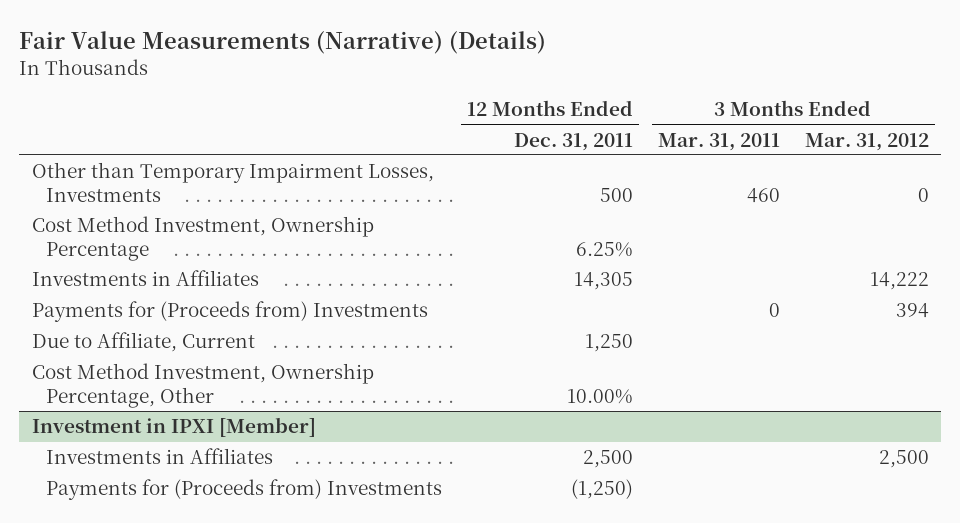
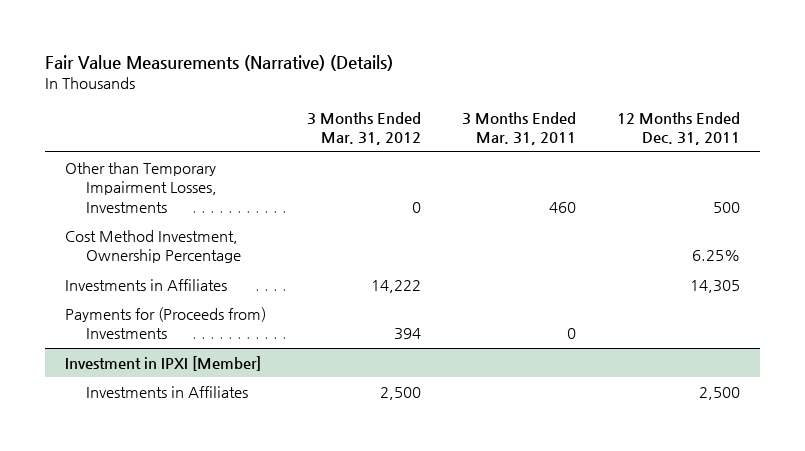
- | 12 Months Ended Dec. 31, 2011 | 3 Months Ended Mar. 31, 2011 | 3 Months Ended Mar. 31, 2012
+ | 3 Months Ended Mar. 31, 2012 | 3 Months Ended Mar. 31, 2011 | 12 Months Ended Dec. 31, 2011
- Due to Affiliate, Current | 1,250 | |
- Cost Method Investment, Ownership Percentage, Other | 10.00% | |
@ Investment in IPXI [Member]
- Payments for (Proceeds from) Investments | (1,250) | |

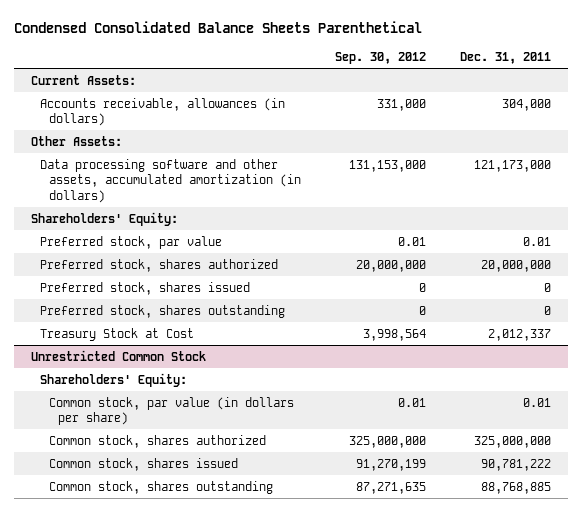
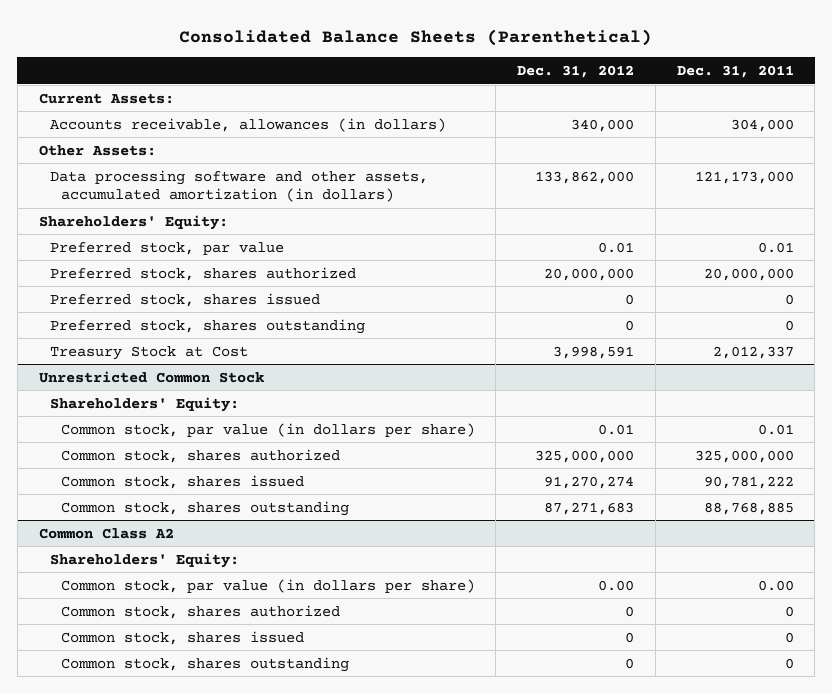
- Condensed Consolidated Balance Sheets Parenthetical
+ Consolidated Balance Sheets (Parenthetical)
- | Sep. 30, 2012 | Dec. 31, 2011
+ | Dec. 31, 2012 | Dec. 31, 2011
+ Common Class A2
+ Shareholders' Equity:
+ Common stock, par value (in dollars per share) | 0.00 | 0.00
+ Common stock, shares authorized | 0 | 0
+ Common stock, shares issued | 0 | 0
+ Common stock, shares outstanding | 0 | 0

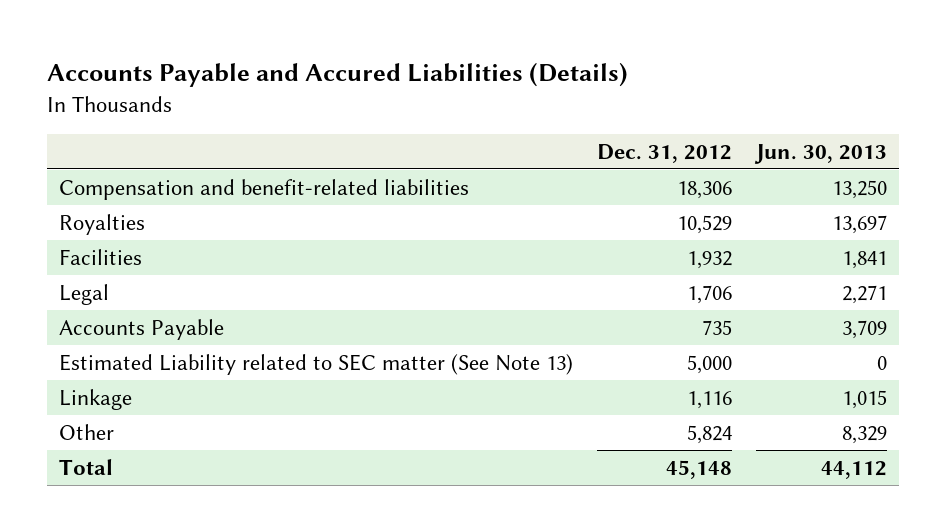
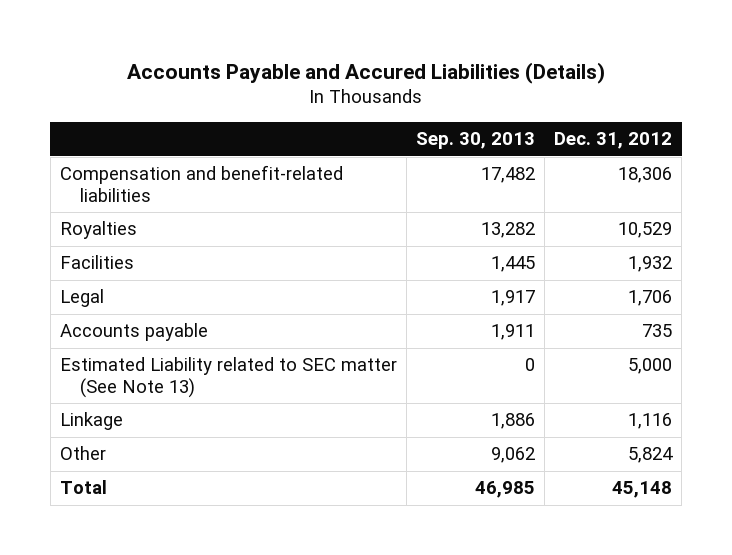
- | Dec. 31, 2012 | Jun. 30, 2013
+ | Sep. 30, 2013 | Dec. 31, 2012
- Accounts Payable | 735 | 3,709
+ Accounts payable | 1,911 | 735

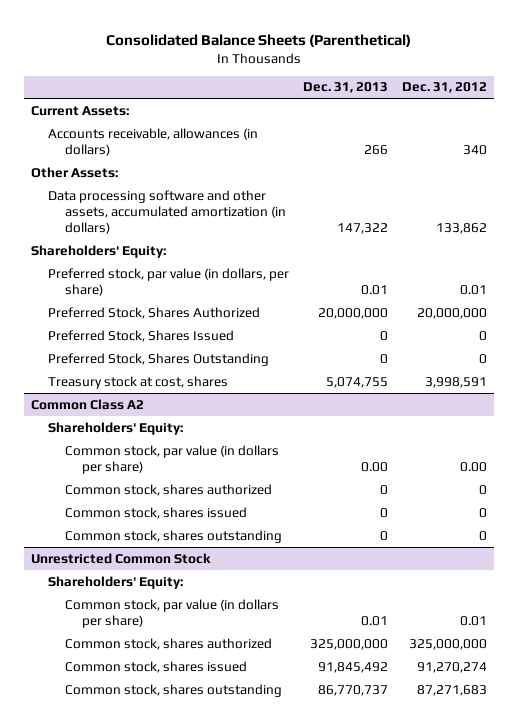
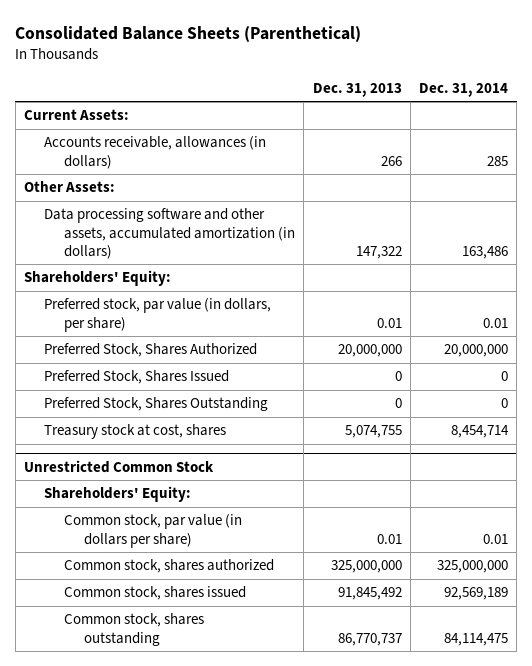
- | Dec. 31, 2013 | Dec. 31, 2012
+ | Dec. 31, 2013 | Dec. 31, 2014
- Common Class A2
- Shareholders' Equity:
- Common stock, par value (in dollars per share) | 0.00 | 0.00
- Common stock, shares authorized | 0 | 0
- Common stock, shares issued | 0 | 0
- Common stock, shares outstanding | 0 | 0

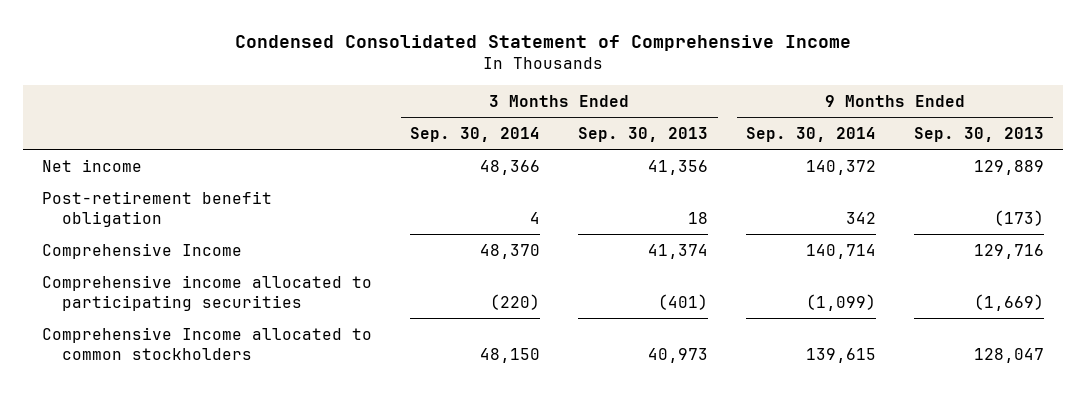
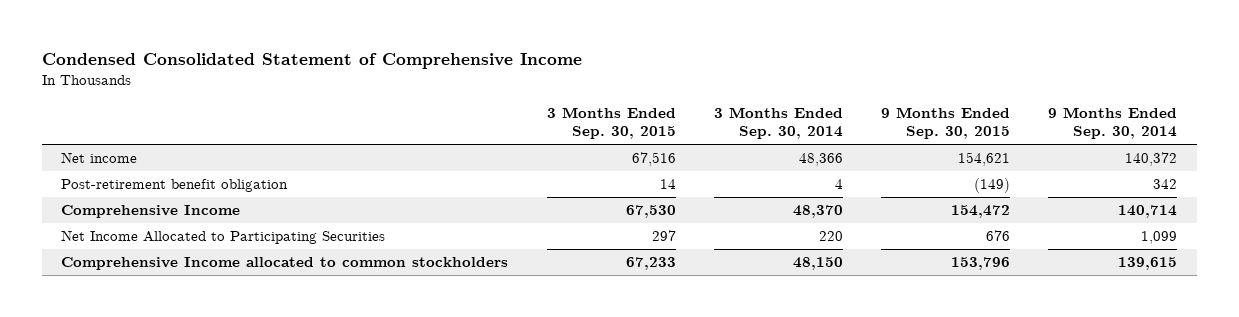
- | 3 Months Ended Sep. 30, 2014 | 3 Months Ended Sep. 30, 2013 | 9 Months Ended Sep. 30, 2014 | 9 Months Ended Sep. 30, 2013
+ | 3 Months Ended Sep. 30, 2015 | 3 Months Ended Sep. 30, 2014 | 9 Months Ended Sep. 30, 2015 | 9 Months Ended Sep. 30, 2014
- Comprehensive income allocated to participating securities | (220) | (401) | (1,099) | (1,669)
+ Net Income Allocated to Participating Securities | 297 | 220 | 676 | 1,099

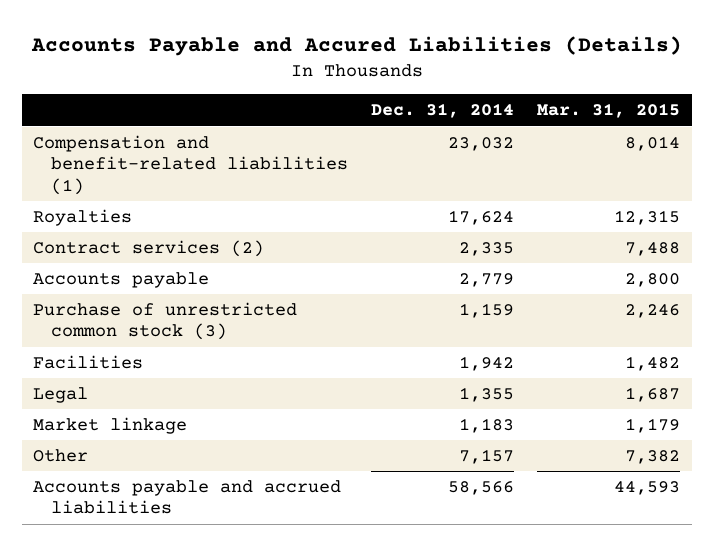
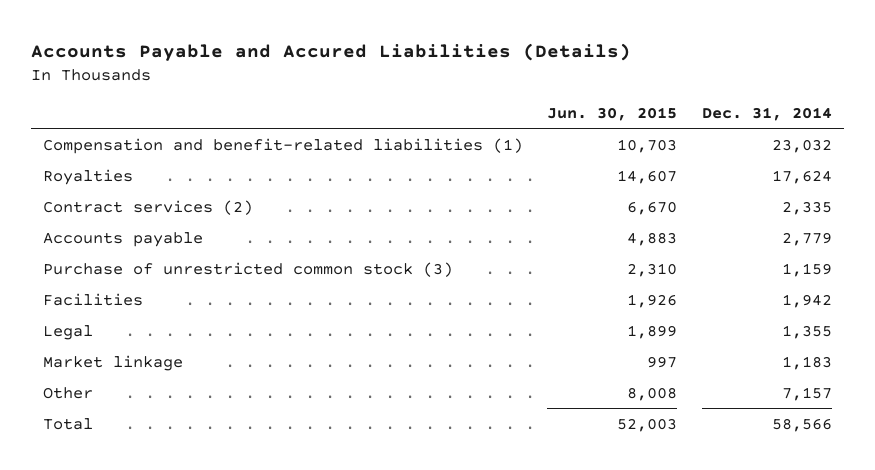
- | Dec. 31, 2014 | Mar. 31, 2015
+ | Jun. 30, 2015 | Dec. 31, 2014
- Accounts payable and accrued liabilities | 58,566 | 44,593
+ Total | 52,003 | 58,566

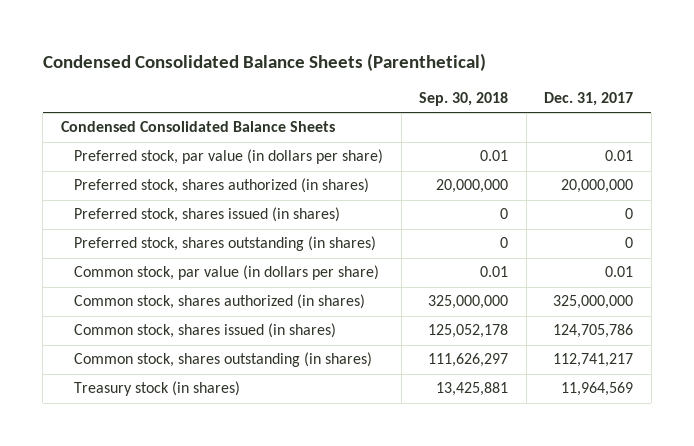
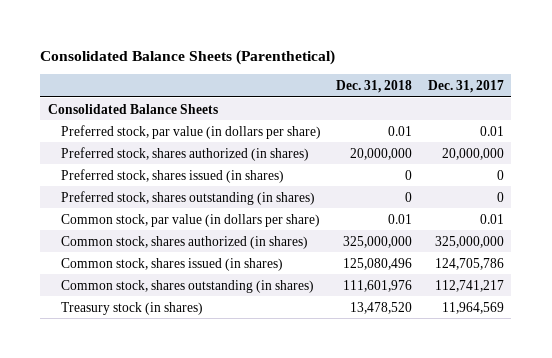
- Condensed Consolidated Balance Sheets (Parenthetical)
+ Consolidated Balance Sheets (Parenthetical)
- | Sep. 30, 2018 | Dec. 31, 2017
+ | Dec. 31, 2018 | Dec. 31, 2017
- Condensed Consolidated Balance Sheets
+ Consolidated Balance Sheets

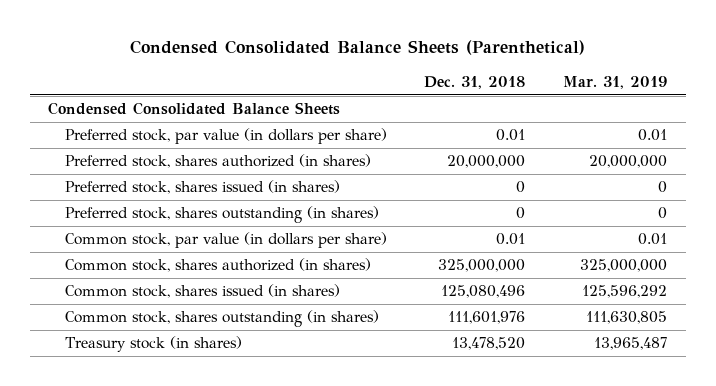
- Consolidated Balance Sheets (Parenthetical)
+ Condensed Consolidated Balance Sheets (Parenthetical)
- | Dec. 31, 2018 | Dec. 31, 2017
+ | Dec. 31, 2018 | Mar. 31, 2019
- Consolidated Balance Sheets
+ Condensed Consolidated Balance Sheets

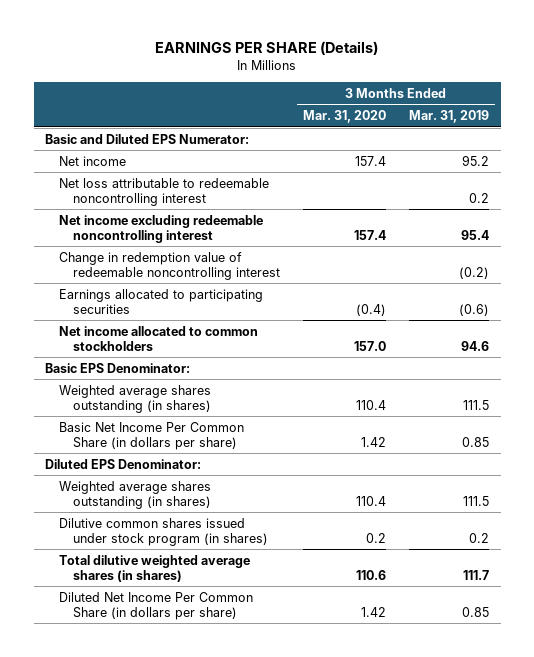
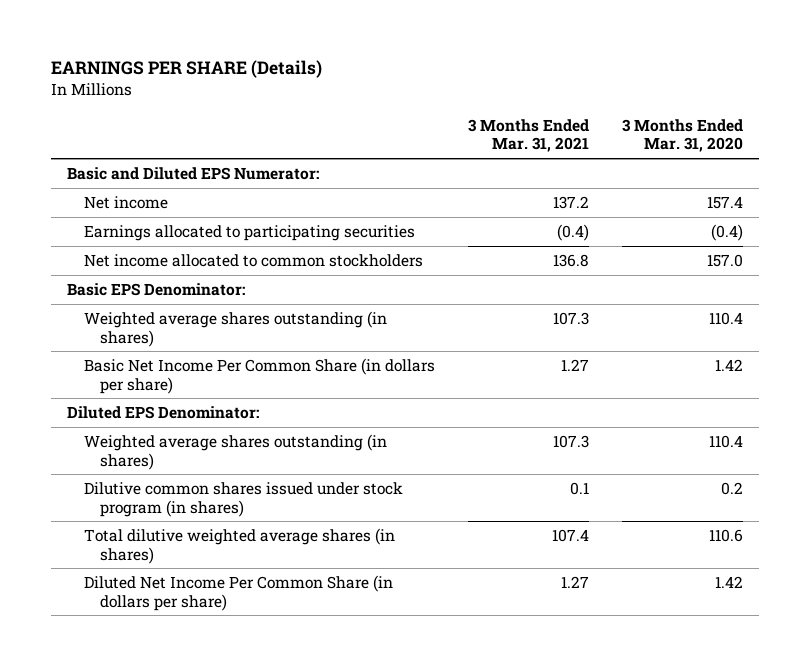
- | 3 Months Ended Mar. 31, 2020 | 3 Months Ended Mar. 31, 2019
+ | 3 Months Ended Mar. 31, 2021 | 3 Months Ended Mar. 31, 2020
- Net loss attributable to redeemable noncontrolling interest | | 0.2
- Net income excluding redeemable noncontrolling interest | 157.4 | 95.4
- Change in redemption value of redeemable noncontrolling interest | | (0.2)

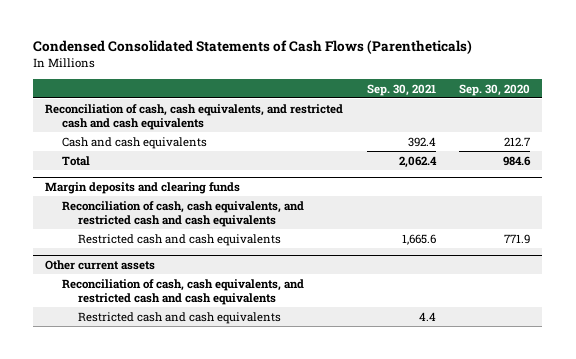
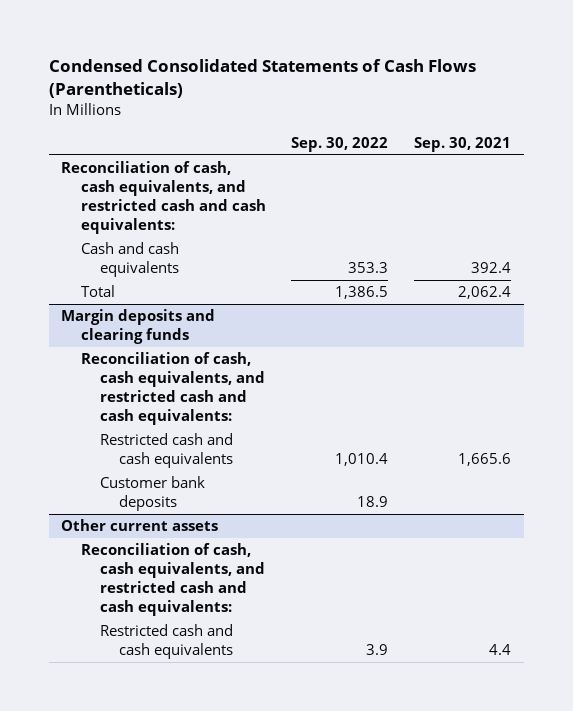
- | Sep. 30, 2021 | Sep. 30, 2020
+ | Sep. 30, 2022 | Sep. 30, 2021
- Reconciliation of cash, cash equivalents, and restricted cash and cash equivalents
+ Reconciliation of cash, cash equivalents, and restricted cash and cash equivalents:
@ Margin deposits and clearing funds
- Reconciliation of cash, cash equivalents, and restricted cash and cash equivalents
+ Reconciliation of cash, cash equivalents, and restricted cash and cash equivalents:
+ Customer bank deposits | 18.9 |
@ Other current assets
- Reconciliation of cash, cash equivalents, and restricted cash and cash equivalents
+ Reconciliation of cash, cash equivalents, and restricted cash and cash equivalents:

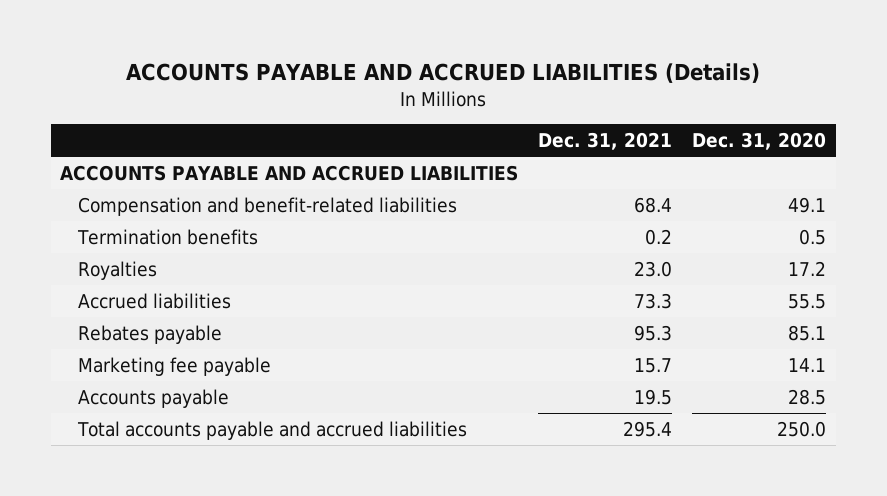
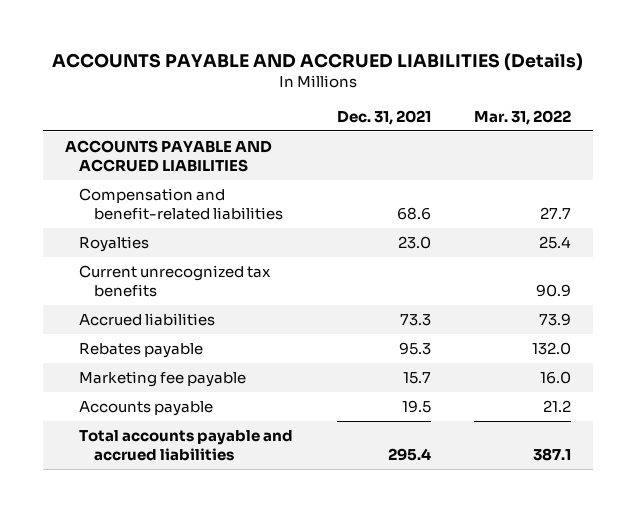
- | Dec. 31, 2021 | Dec. 31, 2020
+ | Dec. 31, 2021 | Mar. 31, 2022
- Compensation and benefit-related liabilities | 68.4 | 49.1
- Termination benefits | 0.2 | 0.5
+ Compensation and benefit-related liabilities | 68.6 | 27.7
+ Current unrecognized tax benefits | | 90.9

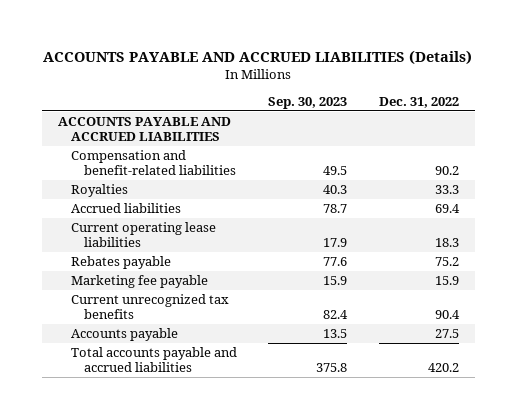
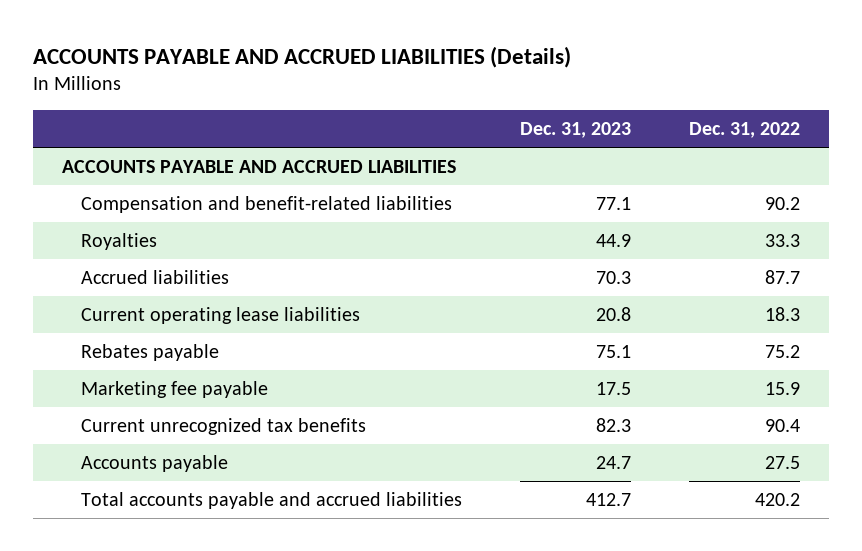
- | Sep. 30, 2023 | Dec. 31, 2022
+ | Dec. 31, 2023 | Dec. 31, 2022
- Accrued liabilities | 78.7 | 69.4
+ Accrued liabilities | 70.3 | 87.7

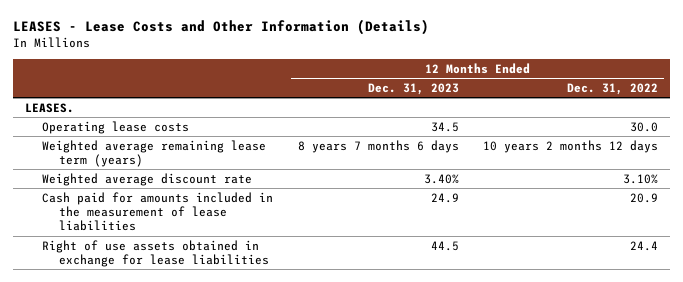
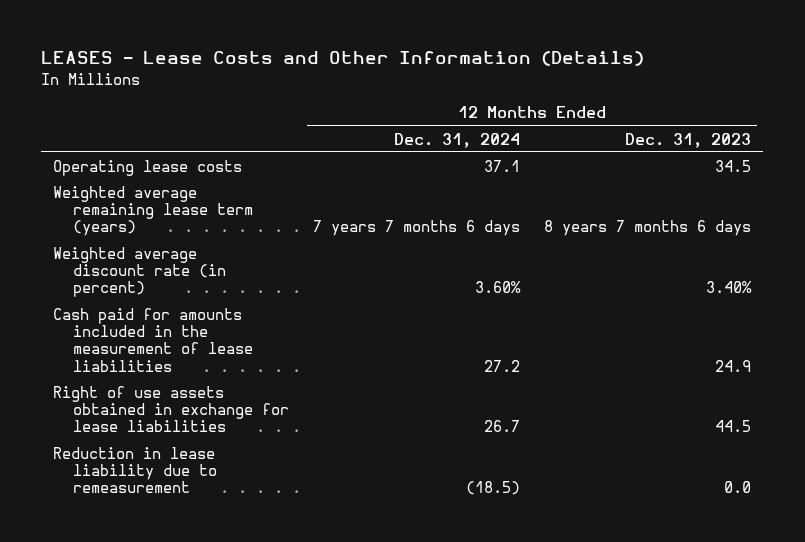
- | 12 Months Ended Dec. 31, 2023 | 12 Months Ended Dec. 31, 2022
+ | 12 Months Ended Dec. 31, 2024 | 12 Months Ended Dec. 31, 2023
- LEASES.
- Weighted average discount rate | 3.40% | 3.10%
+ Weighted average discount rate (in percent) | 3.60% | 3.40%
+ Reduction in lease liability due to remeasurement | (18.5) | 0.0

